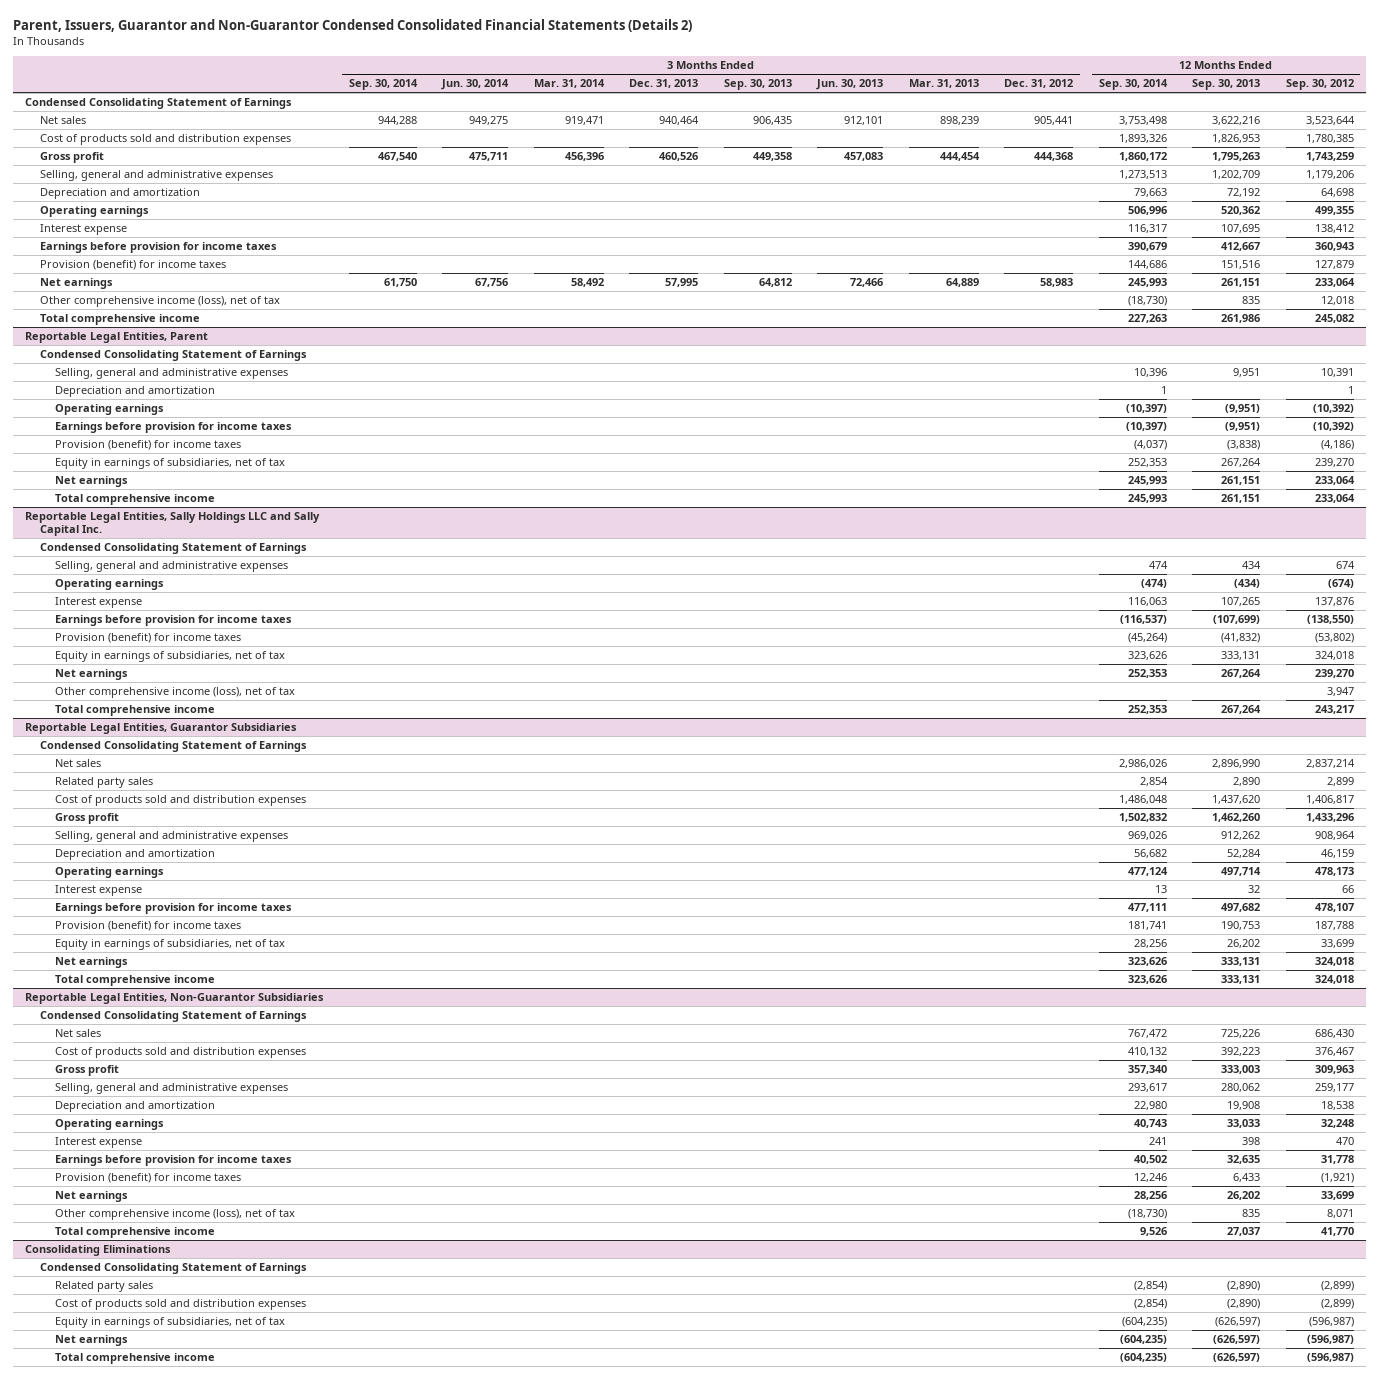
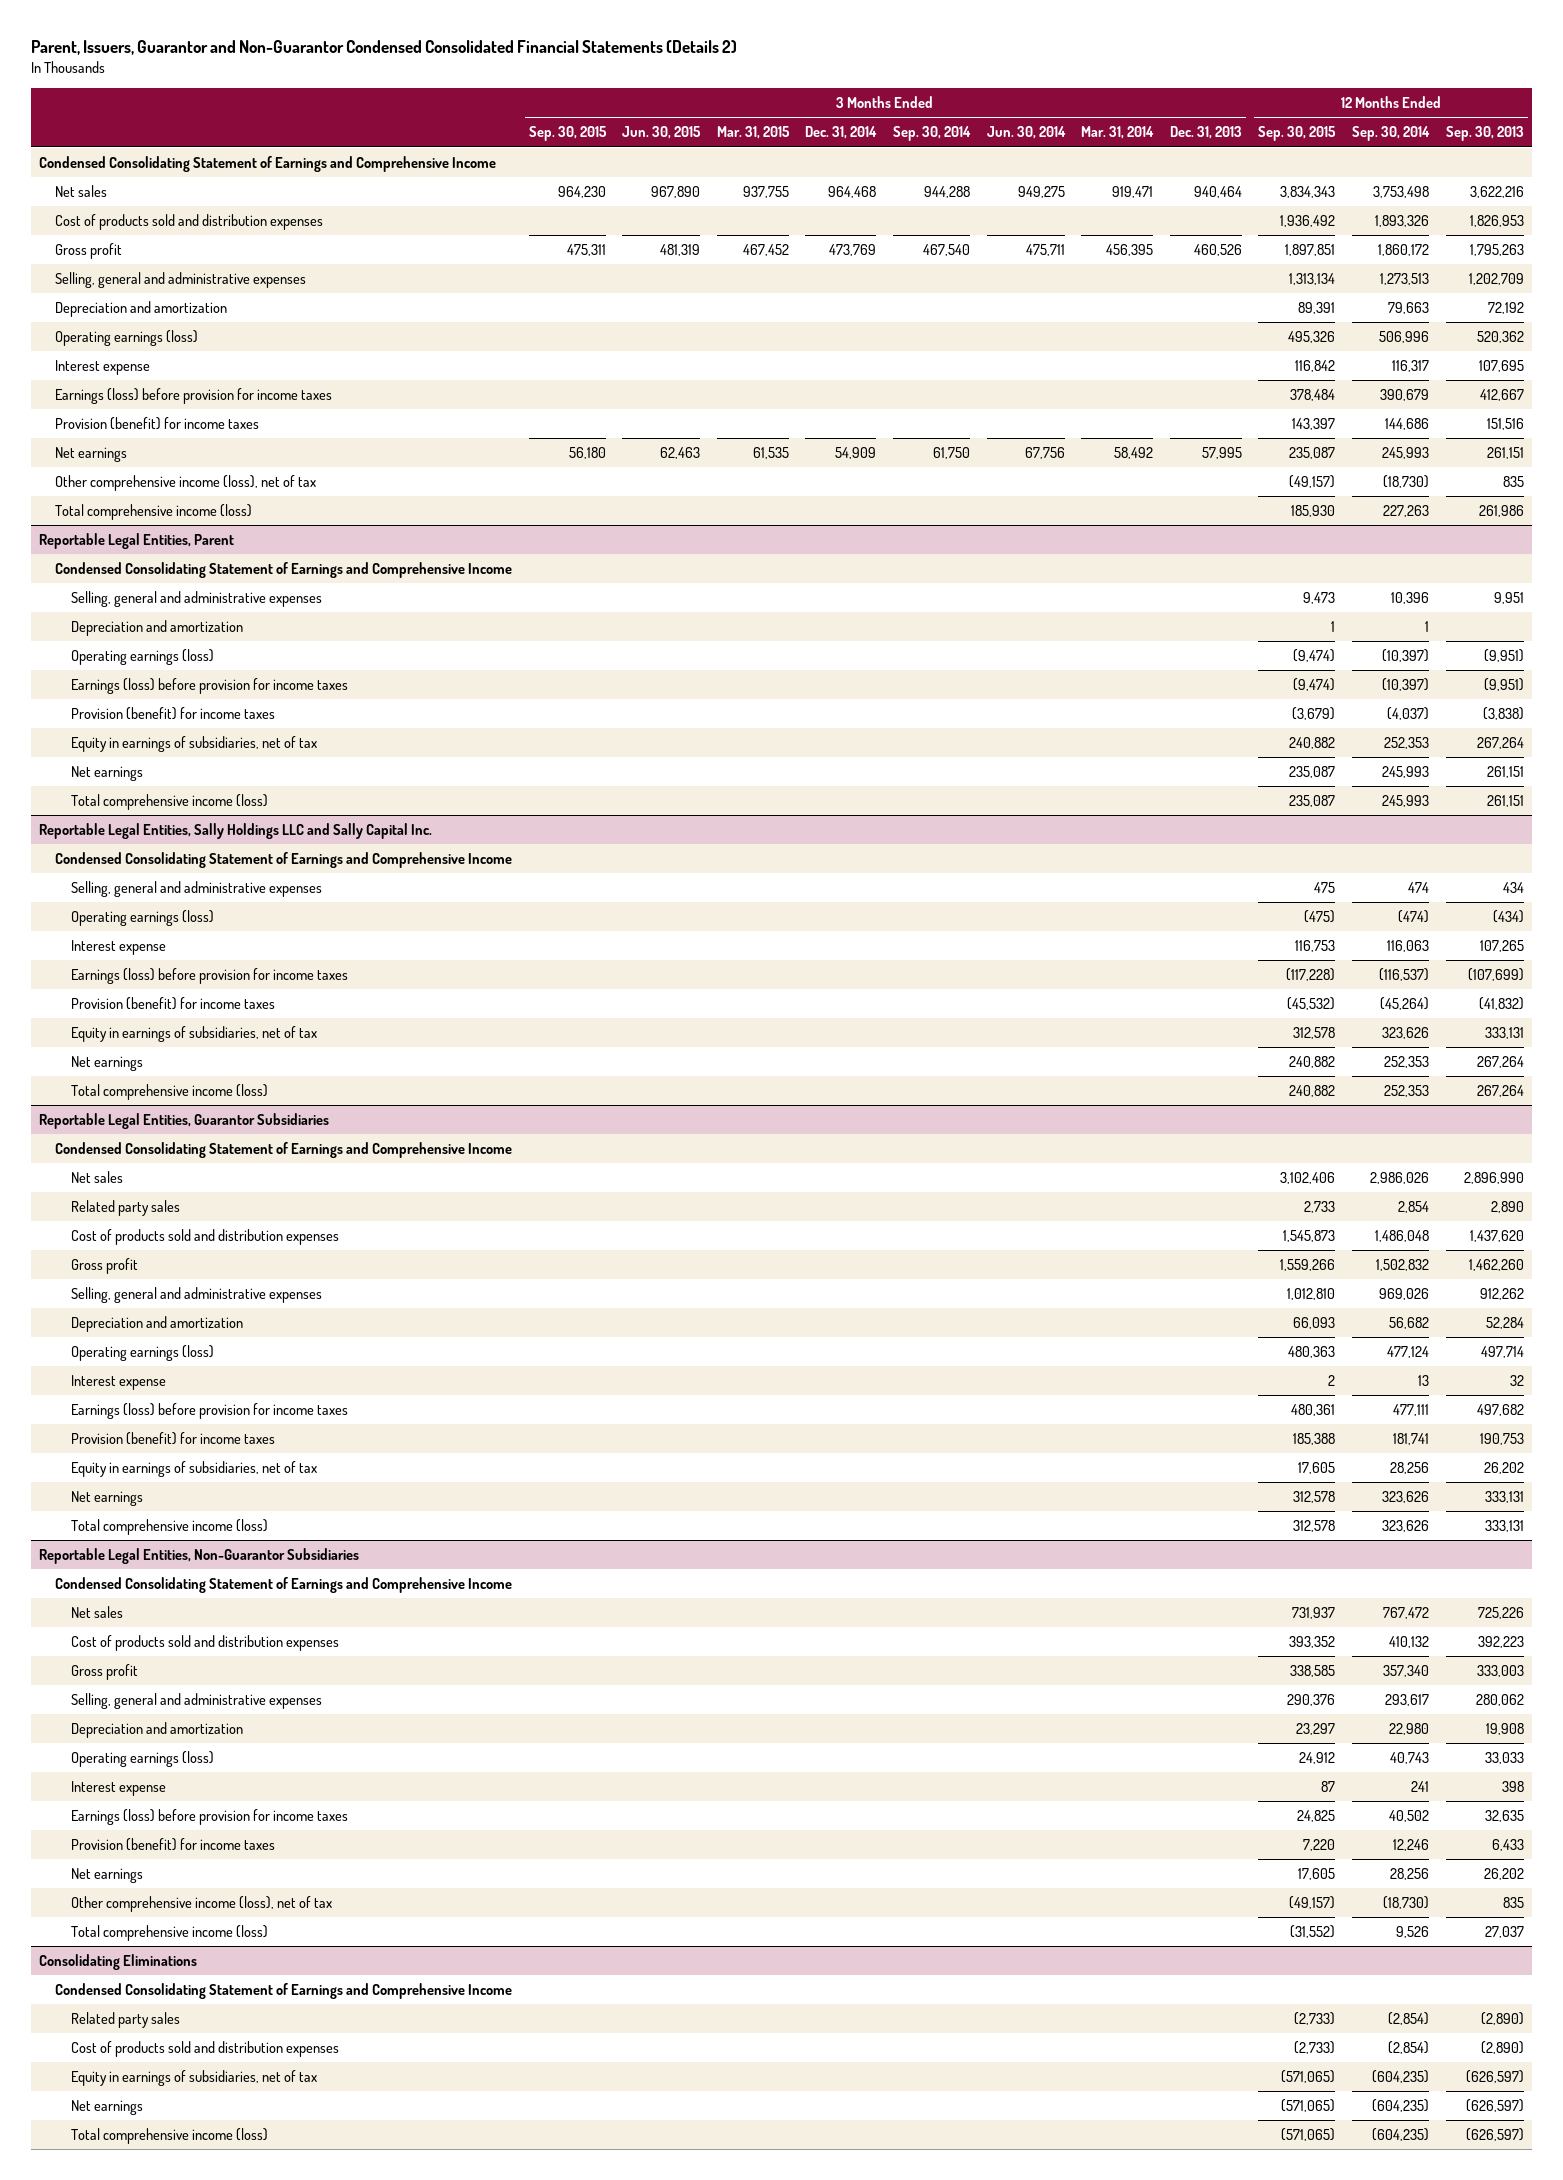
- | 3 Months Ended Sep. 30, 2014 | 3 Months Ended Jun. 30, 2014 | 3 Months Ended Mar. 31, 2014 | 3 Months Ended Dec. 31, 2013 | 3 Months Ended Sep. 30, 2013 | 3 Months Ended Jun. 30, 2013 | 3 Months Ended Mar. 31, 2013 | 3 Months Ended Dec. 31, 2012 | 12 Months Ended Sep. 30, 2014 | 12 Months Ended Sep. 30, 2013 | 12 Months Ended Sep. 30, 2012
+ | 3 Months Ended Sep. 30, 2015 | 3 Months Ended Jun. 30, 2015 | 3 Months Ended Mar. 31, 2015 | 3 Months Ended Dec. 31, 2014 | 3 Months Ended Sep. 30, 2014 | 3 Months Ended Jun. 30, 2014 | 3 Months Ended Mar. 31, 2014 | 3 Months Ended Dec. 31, 2013 | 12 Months Ended Sep. 30, 2015 | 12 Months Ended Sep. 30, 2014 | 12 Months Ended Sep. 30, 2013
- Condensed Consolidating Statement of Earnings
+ Condensed Consolidating Statement of Earnings and Comprehensive Income
- Gross profit | 467,540 | 475,711 | 456,396 | 460,526 | 449,358 | 457,083 | 444,454 | 444,368 | 1,860,172 | 1,795,263 | 1,743,259
+ Gross profit | 475,311 | 481,319 | 467,452 | 473,769 | 467,540 | 475,711 | 456,395 | 460,526 | 1,897,851 | 1,860,172 | 1,795,263
- Operating earnings | | | | | | | | | 506,996 | 520,362 | 499,355
+ Operating earnings (loss) | | | | | | | | | 495,326 | 506,996 | 520,362
- Earnings before provision for income taxes | | | | | | | | | 390,679 | 412,667 | 360,943
+ Earnings (loss) before provision for income taxes | | | | | | | | | 378,484 | 390,679 | 412,667
- Total comprehensive income | | | | | | | | | 227,263 | 261,986 | 245,082
+ Total comprehensive income (loss) | | | | | | | | | 185,930 | 227,263 | 261,986
@ Reportable Legal Entities, Parent
- Condensed Consolidating Statement of Earnings
+ Condensed Consolidating Statement of Earnings and Comprehensive Income
- Operating earnings | | | | | | | | | (10,397) | (9,951) | (10,392)
- Earnings before provision for income taxes | | | | | | | | | (10,397) | (9,951) | (10,392)
+ Operating earnings (loss) | | | | | | | | | (9,474) | (10,397) | (9,951)
+ Earnings (loss) before provision for income taxes | | | | | | | | | (9,474) | (10,397) | (9,951)
- Total comprehensive income | | | | | | | | | 245,993 | 261,151 | 233,064
+ Total comprehensive income (loss) | | | | | | | | | 235,087 | 245,993 | 261,151
@ Reportable Legal Entities, Sally Holdings LLC and Sally Capital Inc.
- Condensed Consolidating Statement of Earnings
+ Condensed Consolidating Statement of Earnings and Comprehensive Income
- Operating earnings | | | | | | | | | (474) | (434) | (674)
+ Operating earnings (loss) | | | | | | | | | (475) | (474) | (434)
- Earnings before provision for income taxes | | | | | | | | | (116,537) | (107,699) | (138,550)
+ Earnings (loss) before provision for income taxes | | | | | | | | | (117,228) | (116,537) | (107,699)
- Other comprehensive income (loss), net of tax | | | | | | | | | | | 3,947
- Total comprehensive income | | | | | | | | | 252,353 | 267,264 | 243,217
+ Total comprehensive income (loss) | | | | | | | | | 240,882 | 252,353 | 267,264
@ Reportable Legal Entities, Guarantor Subsidiaries
- Condensed Consolidating Statement of Earnings
+ Condensed Consolidating Statement of Earnings and Comprehensive Income
- Operating earnings | | | | | | | | | 477,124 | 497,714 | 478,173
+ Operating earnings (loss) | | | | | | | | | 480,363 | 477,124 | 497,714
- Earnings before provision for income taxes | | | | | | | | | 477,111 | 497,682 | 478,107
+ Earnings (loss) before provision for income taxes | | | | | | | | | 480,361 | 477,111 | 497,682
- Total comprehensive income | | | | | | | | | 323,626 | 333,131 | 324,018
+ Total comprehensive income (loss) | | | | | | | | | 312,578 | 323,626 | 333,131
@ Reportable Legal Entities, Non-Guarantor Subsidiaries
- Condensed Consolidating Statement of Earnings
+ Condensed Consolidating Statement of Earnings and Comprehensive Income
- Operating earnings | | | | | | | | | 40,743 | 33,033 | 32,248
+ Operating earnings (loss) | | | | | | | | | 24,912 | 40,743 | 33,033
- Earnings before provision for income taxes | | | | | | | | | 40,502 | 32,635 | 31,778
+ Earnings (loss) before provision for income taxes | | | | | | | | | 24,825 | 40,502 | 32,635
- Total comprehensive income | | | | | | | | | 9,526 | 27,037 | 41,770
+ Total comprehensive income (loss) | | | | | | | | | (31,552) | 9,526 | 27,037
@ Consolidating Eliminations
- Condensed Consolidating Statement of Earnings
+ Condensed Consolidating Statement of Earnings and Comprehensive Income
- Total comprehensive income | | | | | | | | | (604,235) | (626,597) | (596,987)
+ Total comprehensive income (loss) | | | | | | | | | (571,065) | (604,235) | (626,597)

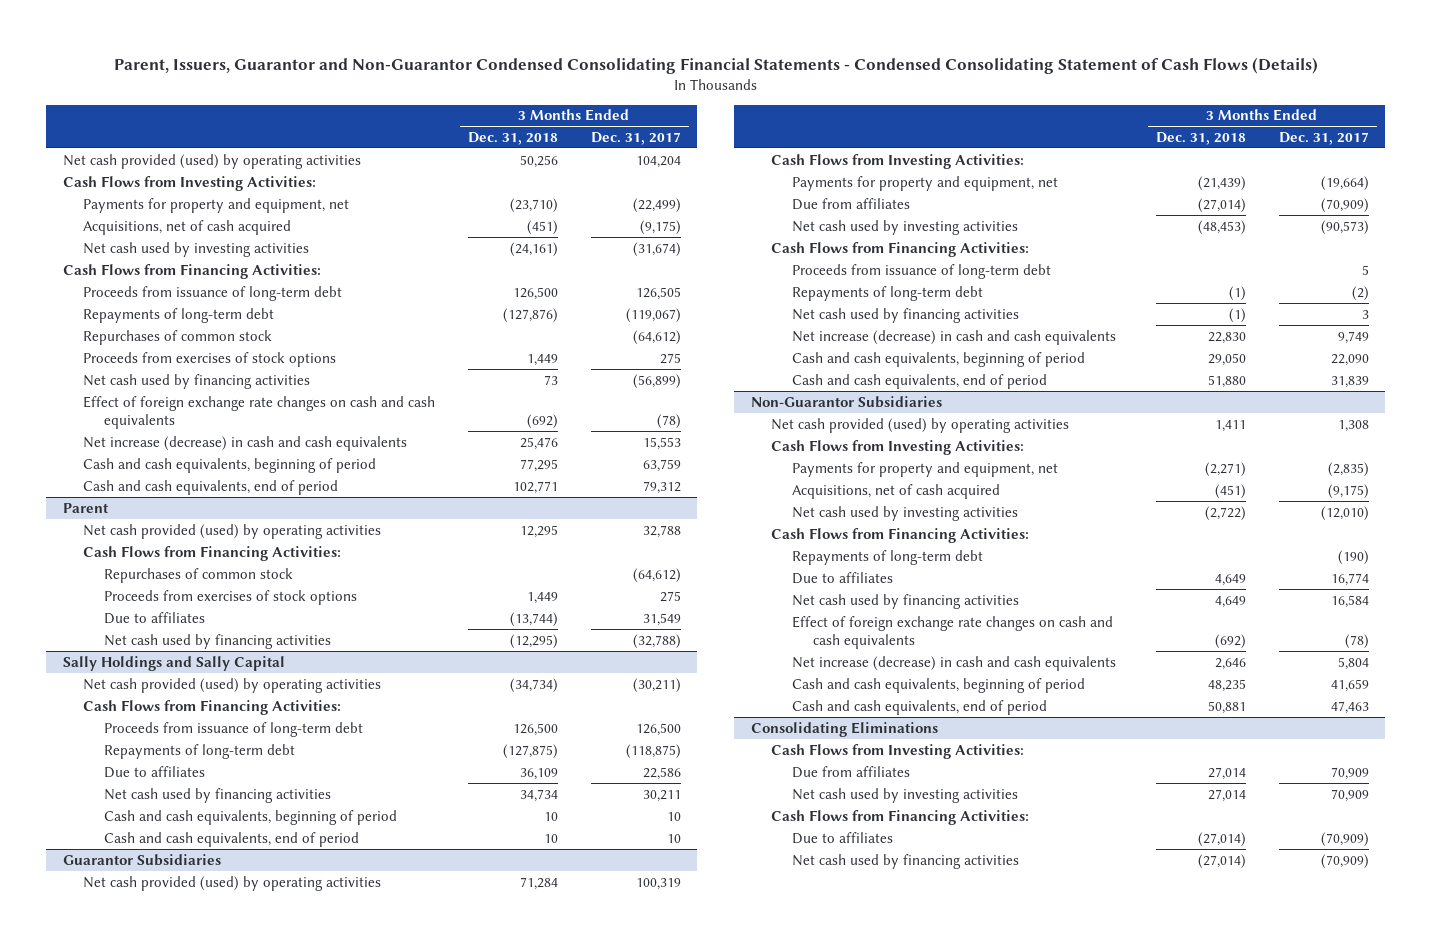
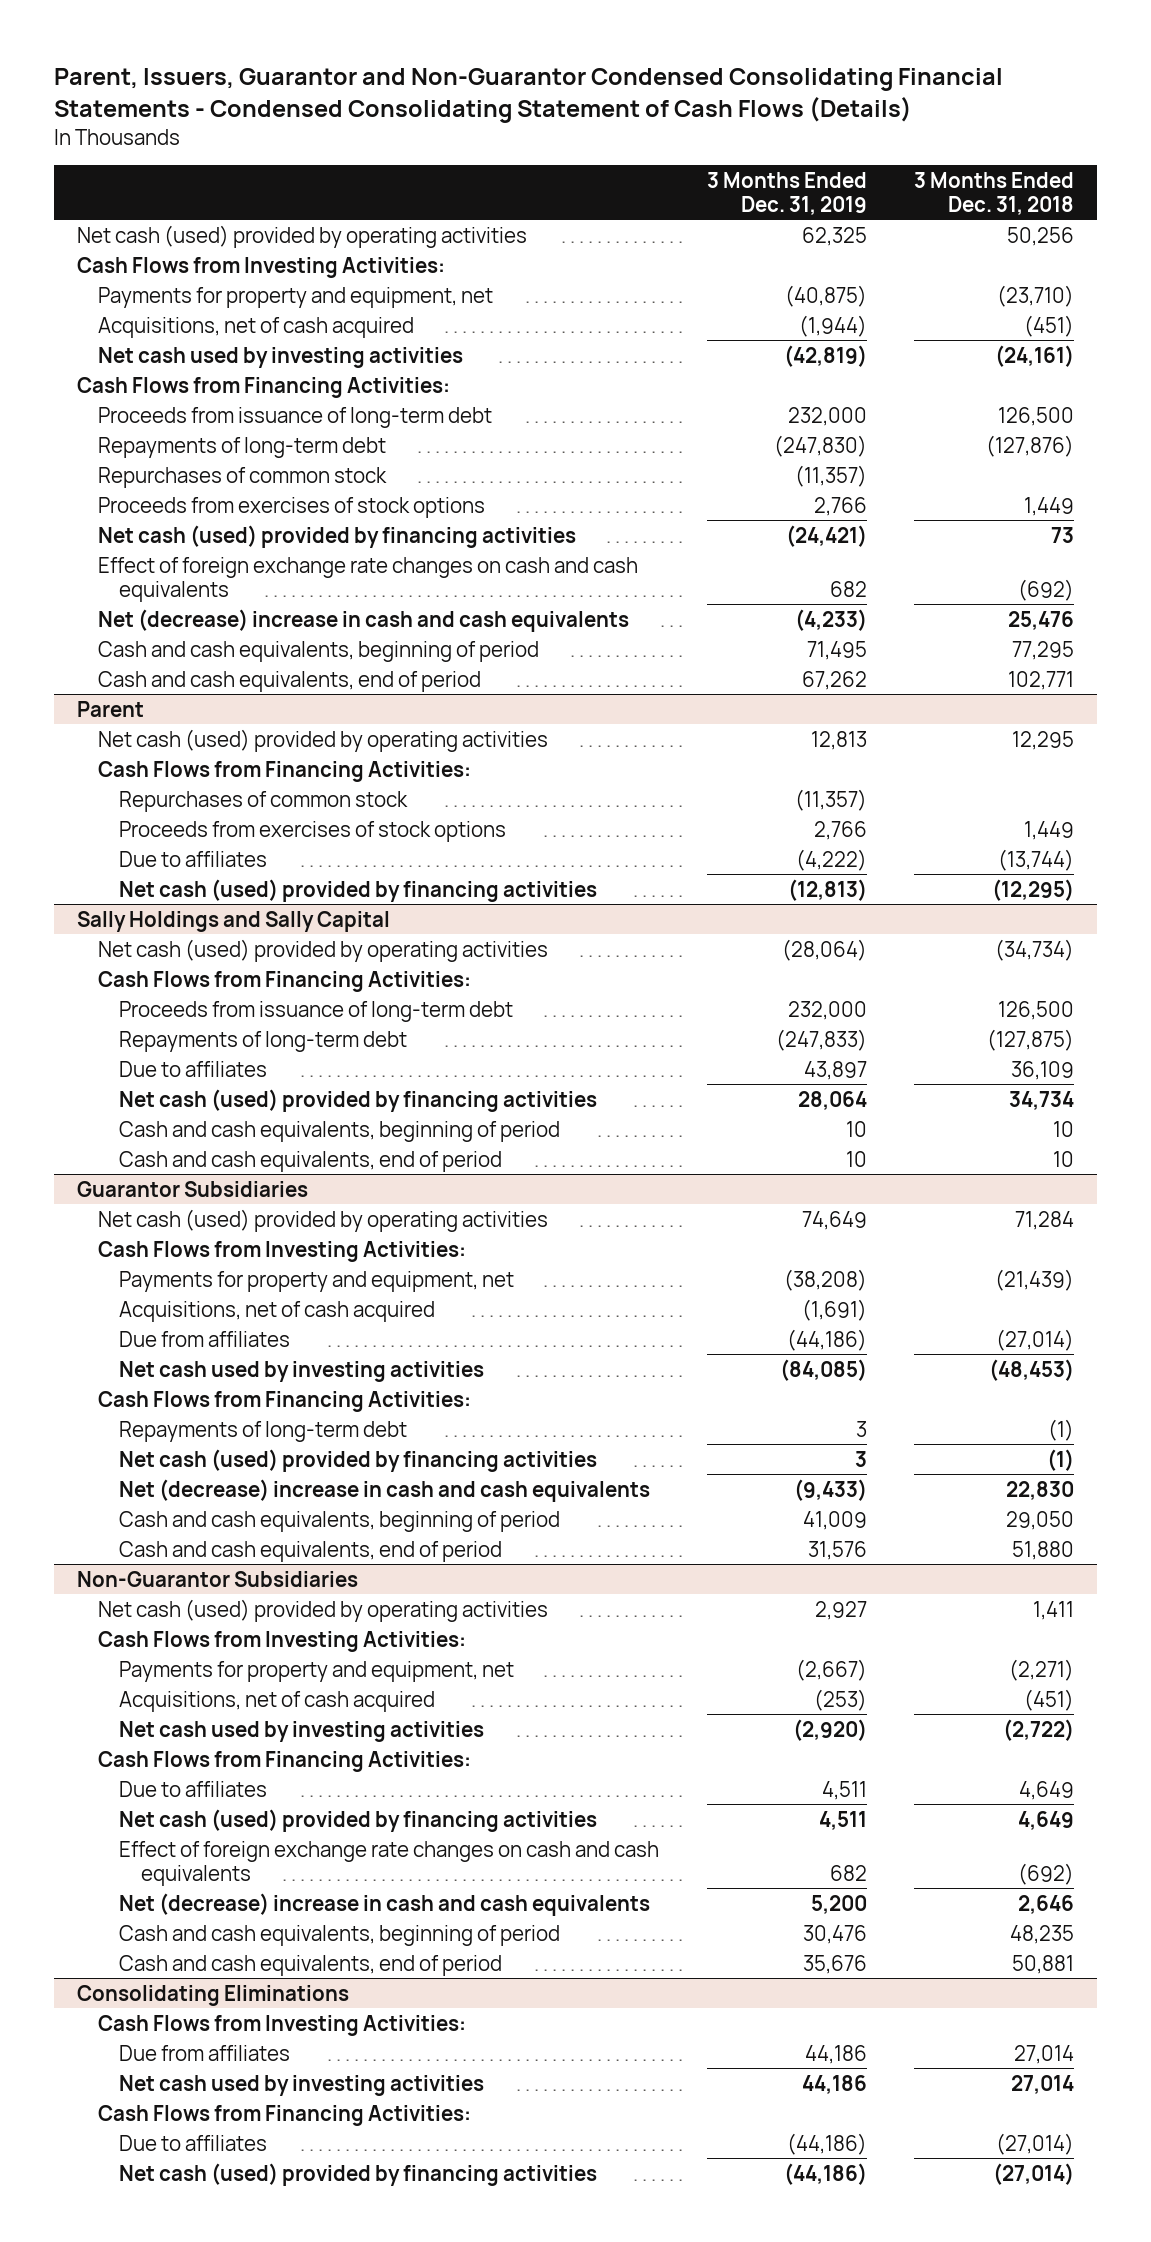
- | 3 Months Ended Dec. 31, 2018 | 3 Months Ended Dec. 31, 2017
+ | 3 Months Ended Dec. 31, 2019 | 3 Months Ended Dec. 31, 2018
- Net cash provided (used) by operating activities | 50,256 | 104,204
+ Net cash (used) provided by operating activities | 62,325 | 50,256
- Net cash used by financing activities | 73 | (56,899)
+ Net cash (used) provided by financing activities | (24,421) | 73
- Net increase (decrease) in cash and cash equivalents | 25,476 | 15,553
+ Net (decrease) increase in cash and cash equivalents | (4,233) | 25,476
@ Parent
- Net cash provided (used) by operating activities | 12,295 | 32,788
+ Net cash (used) provided by operating activities | 12,813 | 12,295
- Net cash used by financing activities | (12,295) | (32,788)
+ Net cash (used) provided by financing activities | (12,813) | (12,295)
@ Sally Holdings and Sally Capital
- Net cash provided (used) by operating activities | (34,734) | (30,211)
+ Net cash (used) provided by operating activities | (28,064) | (34,734)
- Net cash used by financing activities | 34,734 | 30,211
+ Net cash (used) provided by financing activities | 28,064 | 34,734
@ Guarantor Subsidiaries
- Net cash provided (used) by operating activities | 71,284 | 100,319
+ Net cash (used) provided by operating activities | 74,649 | 71,284
+ Acquisitions, net of cash acquired | (1,691) |
- Proceeds from issuance of long-term debt | | 5
- Net cash used by financing activities | (1) | 3
- Net increase (decrease) in cash and cash equivalents | 22,830 | 9,749
+ Net cash (used) provided by financing activities | 3 | (1)
+ Net (decrease) increase in cash and cash equivalents | (9,433) | 22,830
@ Non-Guarantor Subsidiaries
- Net cash provided (used) by operating activities | 1,411 | 1,308
+ Net cash (used) provided by operating activities | 2,927 | 1,411
- Repayments of long-term debt | | (190)
- Net cash used by financing activities | 4,649 | 16,584
+ Net cash (used) provided by financing activities | 4,511 | 4,649
- Net increase (decrease) in cash and cash equivalents | 2,646 | 5,804
+ Net (decrease) increase in cash and cash equivalents | 5,200 | 2,646
@ Consolidating Eliminations
- Net cash used by financing activities | (27,014) | (70,909)
+ Net cash (used) provided by financing activities | (44,186) | (27,014)

